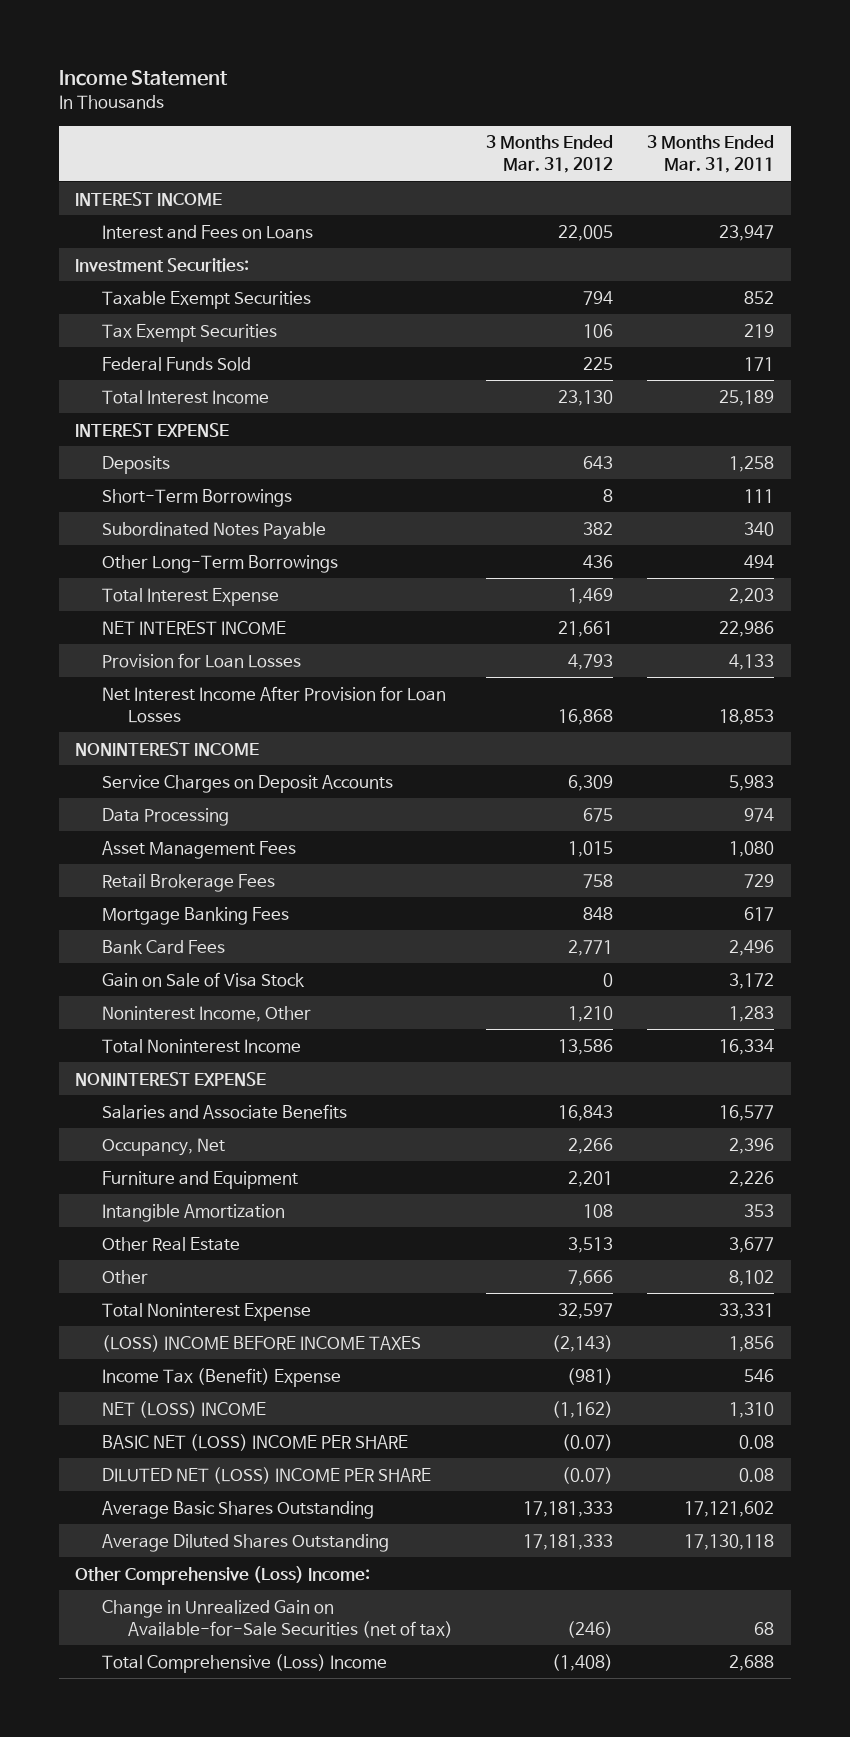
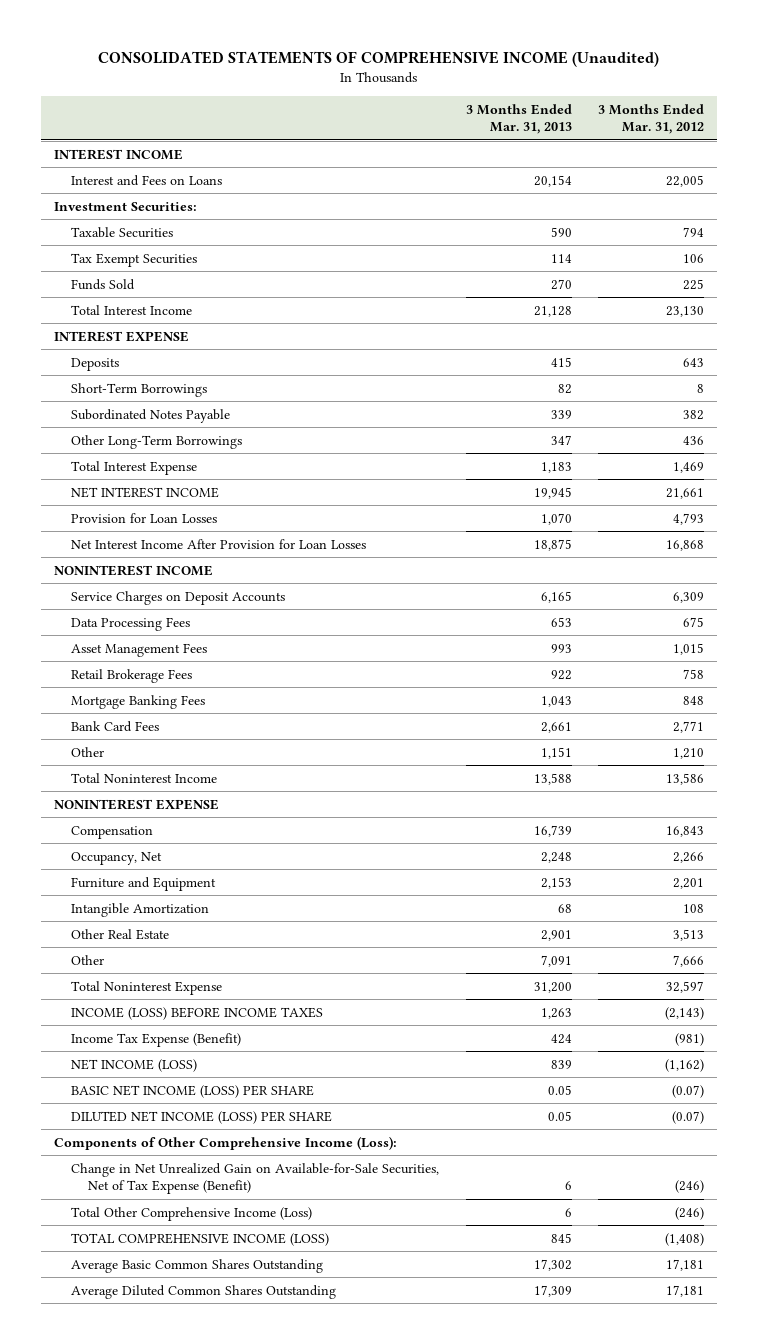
- Income Statement
+ CONSOLIDATED STATEMENTS OF COMPREHENSIVE INCOME (Unaudited)
- | 3 Months Ended Mar. 31, 2012 | 3 Months Ended Mar. 31, 2011
+ | 3 Months Ended Mar. 31, 2013 | 3 Months Ended Mar. 31, 2012
- Taxable Exempt Securities | 794 | 852
+ Taxable Securities | 590 | 794
- Federal Funds Sold | 225 | 171
+ Funds Sold | 270 | 225
- Data Processing | 675 | 974
+ Data Processing Fees | 653 | 675
- Gain on Sale of Visa Stock | 0 | 3,172
- Noninterest Income, Other | 1,210 | 1,283
+ Other | 1,151 | 1,210
- Salaries and Associate Benefits | 16,843 | 16,577
+ Compensation | 16,739 | 16,843
- (LOSS) INCOME BEFORE INCOME TAXES | (2,143) | 1,856
- Income Tax (Benefit) Expense | (981) | 546
- NET (LOSS) INCOME | (1,162) | 1,310
- BASIC NET (LOSS) INCOME PER SHARE | (0.07) | 0.08
- DILUTED NET (LOSS) INCOME PER SHARE | (0.07) | 0.08
- Average Basic Shares Outstanding | 17,181,333 | 17,121,602
- Average Diluted Shares Outstanding | 17,181,333 | 17,130,118
- Other Comprehensive (Loss) Income:
- Change in Unrealized Gain on Available-for-Sale Securities (net of tax) | (246) | 68
- Total Comprehensive (Loss) Income | (1,408) | 2,688
+ INCOME (LOSS) BEFORE INCOME TAXES | 1,263 | (2,143)
+ Income Tax Expense (Benefit) | 424 | (981)
+ NET INCOME (LOSS) | 839 | (1,162)
+ BASIC NET INCOME (LOSS) PER SHARE | 0.05 | (0.07)
+ DILUTED NET INCOME (LOSS) PER SHARE | 0.05 | (0.07)
+ Components of Other Comprehensive Income (Loss):
+ Change in Net Unrealized Gain on Available-for-Sale Securities, Net of Tax Expense (Benefit) | 6 | (246)
+ Total Other Comprehensive Income (Loss) | 6 | (246)
+ TOTAL COMPREHENSIVE INCOME (LOSS) | 845 | (1,408)
+ Average Basic Common Shares Outstanding | 17,302 | 17,181
+ Average Diluted Common Shares Outstanding | 17,309 | 17,181

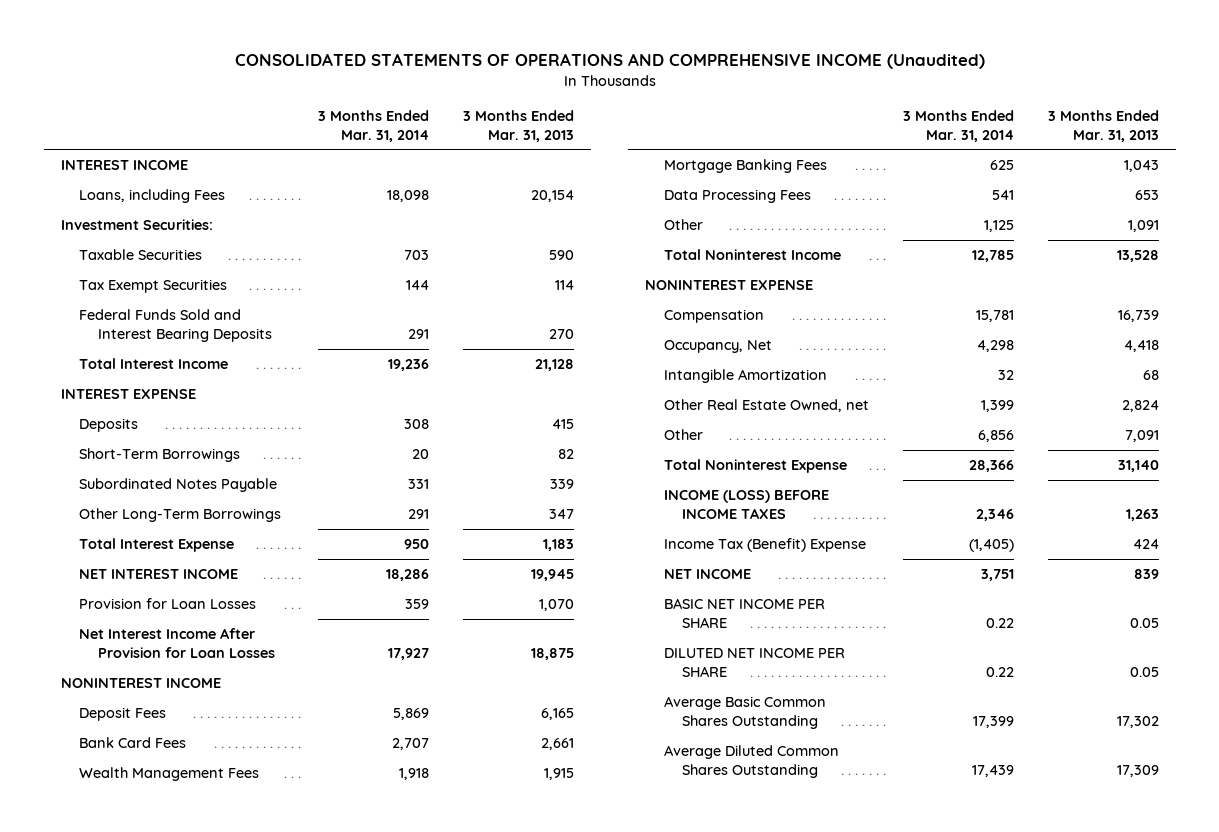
- CONSOLIDATED STATEMENTS OF COMPREHENSIVE INCOME (Unaudited)
+ CONSOLIDATED STATEMENTS OF OPERATIONS AND COMPREHENSIVE INCOME (Unaudited)
- | 3 Months Ended Mar. 31, 2013 | 3 Months Ended Mar. 31, 2012
+ | 3 Months Ended Mar. 31, 2014 | 3 Months Ended Mar. 31, 2013
- Interest and Fees on Loans | 20,154 | 22,005
+ Loans, including Fees | 18,098 | 20,154
- Funds Sold | 270 | 225
+ Federal Funds Sold and Interest Bearing Deposits | 291 | 270
- Service Charges on Deposit Accounts | 6,165 | 6,309
- Asset Management Fees | 993 | 1,015
- Retail Brokerage Fees | 922 | 758
+ Deposit Fees | 5,869 | 6,165
- Other | 1,151 | 1,210
- Total Noninterest Income | 13,588 | 13,586
+ Wealth Management Fees | 1,918 | 1,915
moved down: Mortgage Banking Fees | 625 | 1,043
moved down: Data Processing Fees | 541 | 653
+ Other | 1,125 | 1,091
+ Total Noninterest Income | 12,785 | 13,528
- Occupancy, Net | 2,248 | 2,266
- Furniture and Equipment | 2,153 | 2,201
+ Occupancy, Net | 4,298 | 4,418
- Other Real Estate | 2,901 | 3,513
+ Other Real Estate Owned, net | 1,399 | 2,824
- Total Noninterest Expense | 31,200 | 32,597
+ Total Noninterest Expense | 28,366 | 31,140
- Income Tax Expense (Benefit) | 424 | (981)
- NET INCOME (LOSS) | 839 | (1,162)
- BASIC NET INCOME (LOSS) PER SHARE | 0.05 | (0.07)
- DILUTED NET INCOME (LOSS) PER SHARE | 0.05 | (0.07)
- Components of Other Comprehensive Income (Loss):
- Change in Net Unrealized Gain on Available-for-Sale Securities, Net of Tax Expense (Benefit) | 6 | (246)
- Total Other Comprehensive Income (Loss) | 6 | (246)
- TOTAL COMPREHENSIVE INCOME (LOSS) | 845 | (1,408)
+ Income Tax (Benefit) Expense | (1,405) | 424
+ NET INCOME | 3,751 | 839
+ BASIC NET INCOME PER SHARE | 0.22 | 0.05
+ DILUTED NET INCOME PER SHARE | 0.22 | 0.05

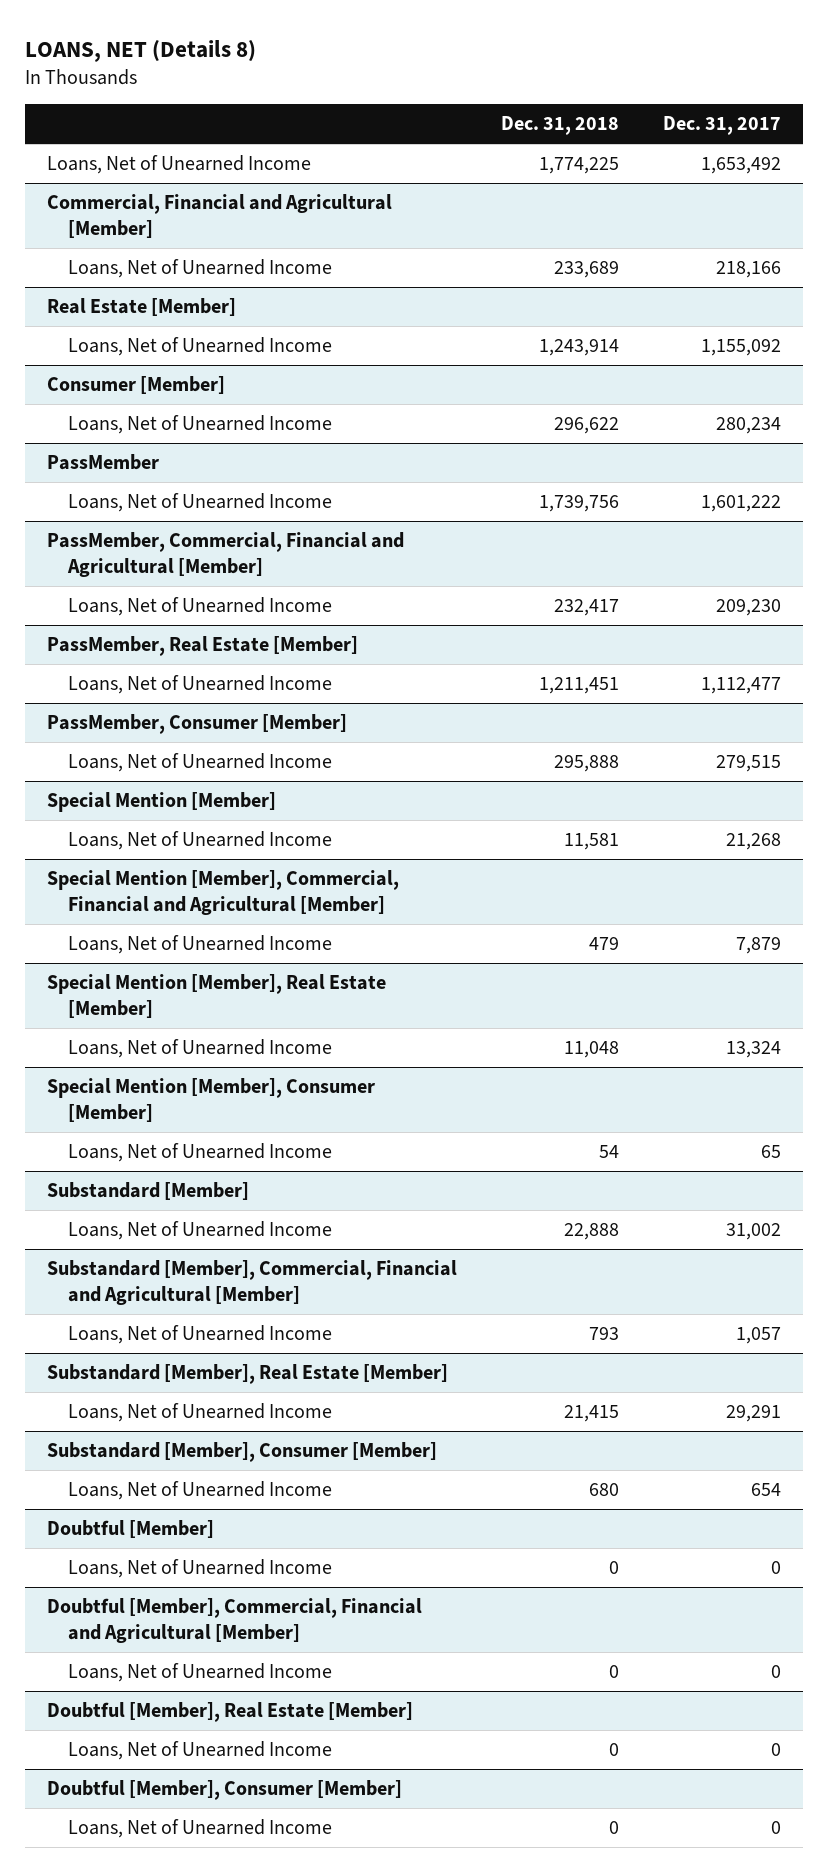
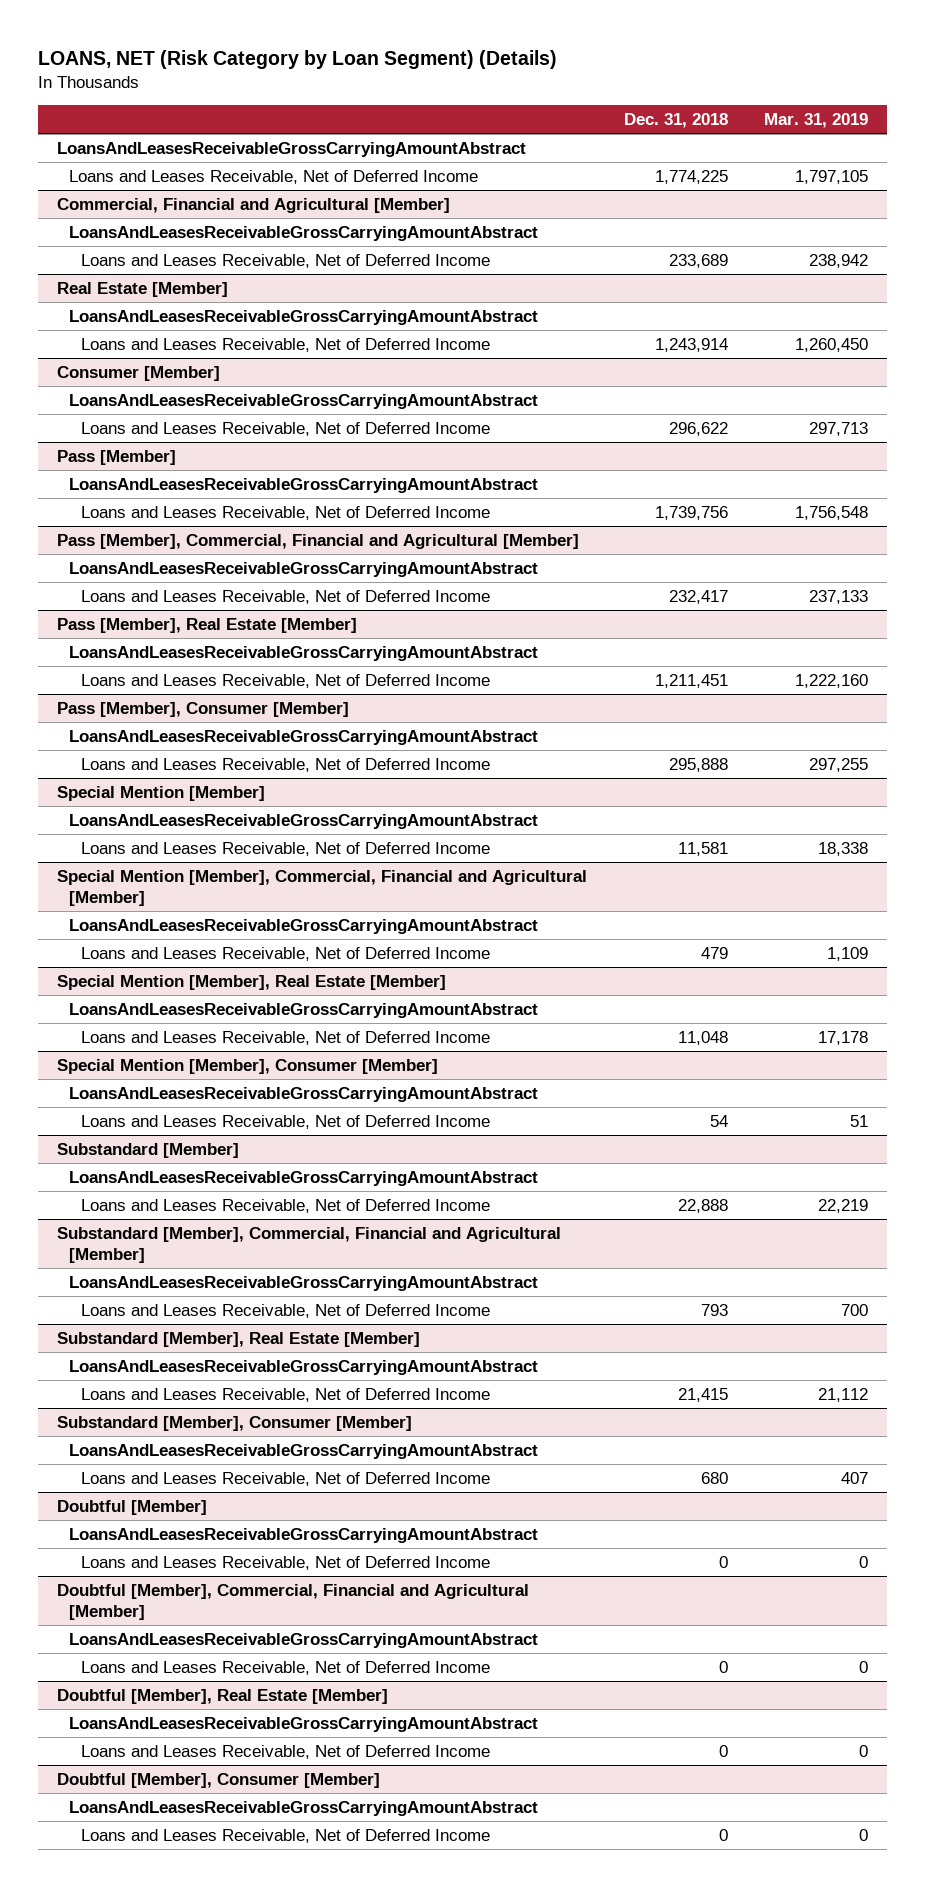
- LOANS, NET (Details 8)
+ LOANS, NET (Risk Category by Loan Segment) (Details)
- | Dec. 31, 2018 | Dec. 31, 2017
+ | Dec. 31, 2018 | Mar. 31, 2019
- Loans, Net of Unearned Income | 1,774,225 | 1,653,492
+ LoansAndLeasesReceivableGrossCarryingAmountAbstract
+ Loans and Leases Receivable, Net of Deferred Income | 1,774,225 | 1,797,105
@ Commercial, Financial and Agricultural [Member]
- Loans, Net of Unearned Income | 233,689 | 218,166
+ LoansAndLeasesReceivableGrossCarryingAmountAbstract
+ Loans and Leases Receivable, Net of Deferred Income | 233,689 | 238,942
@ Real Estate [Member]
- Loans, Net of Unearned Income | 1,243,914 | 1,155,092
+ LoansAndLeasesReceivableGrossCarryingAmountAbstract
+ Loans and Leases Receivable, Net of Deferred Income | 1,243,914 | 1,260,450
@ Consumer [Member]
- Loans, Net of Unearned Income | 296,622 | 280,234
- PassMember
- Loans, Net of Unearned Income | 1,739,756 | 1,601,222
- PassMember, Commercial, Financial and Agricultural [Member]
- Loans, Net of Unearned Income | 232,417 | 209,230
- PassMember, Real Estate [Member]
- Loans, Net of Unearned Income | 1,211,451 | 1,112,477
- PassMember, Consumer [Member]
- Loans, Net of Unearned Income | 295,888 | 279,515
@ Consumer [Member]
+ LoansAndLeasesReceivableGrossCarryingAmountAbstract
+ Loans and Leases Receivable, Net of Deferred Income | 296,622 | 297,713
+ Pass [Member]
+ LoansAndLeasesReceivableGrossCarryingAmountAbstract
+ Loans and Leases Receivable, Net of Deferred Income | 1,739,756 | 1,756,548
+ Pass [Member], Commercial, Financial and Agricultural [Member]
+ LoansAndLeasesReceivableGrossCarryingAmountAbstract
+ Loans and Leases Receivable, Net of Deferred Income | 232,417 | 237,133
+ Pass [Member], Real Estate [Member]
+ LoansAndLeasesReceivableGrossCarryingAmountAbstract
+ Loans and Leases Receivable, Net of Deferred Income | 1,211,451 | 1,222,160
+ Pass [Member], Consumer [Member]
+ LoansAndLeasesReceivableGrossCarryingAmountAbstract
+ Loans and Leases Receivable, Net of Deferred Income | 295,888 | 297,255
@ Special Mention [Member]
- Loans, Net of Unearned Income | 11,581 | 21,268
+ LoansAndLeasesReceivableGrossCarryingAmountAbstract
+ Loans and Leases Receivable, Net of Deferred Income | 11,581 | 18,338
@ Special Mention [Member], Commercial, Financial and Agricultural [Member]
- Loans, Net of Unearned Income | 479 | 7,879
+ LoansAndLeasesReceivableGrossCarryingAmountAbstract
+ Loans and Leases Receivable, Net of Deferred Income | 479 | 1,109
@ Special Mention [Member], Real Estate [Member]
- Loans, Net of Unearned Income | 11,048 | 13,324
+ LoansAndLeasesReceivableGrossCarryingAmountAbstract
+ Loans and Leases Receivable, Net of Deferred Income | 11,048 | 17,178
@ Special Mention [Member], Consumer [Member]
- Loans, Net of Unearned Income | 54 | 65
+ LoansAndLeasesReceivableGrossCarryingAmountAbstract
+ Loans and Leases Receivable, Net of Deferred Income | 54 | 51
@ Substandard [Member]
- Loans, Net of Unearned Income | 22,888 | 31,002
+ LoansAndLeasesReceivableGrossCarryingAmountAbstract
+ Loans and Leases Receivable, Net of Deferred Income | 22,888 | 22,219
@ Substandard [Member], Commercial, Financial and Agricultural [Member]
- Loans, Net of Unearned Income | 793 | 1,057
+ LoansAndLeasesReceivableGrossCarryingAmountAbstract
+ Loans and Leases Receivable, Net of Deferred Income | 793 | 700
@ Substandard [Member], Real Estate [Member]
- Loans, Net of Unearned Income | 21,415 | 29,291
+ LoansAndLeasesReceivableGrossCarryingAmountAbstract
+ Loans and Leases Receivable, Net of Deferred Income | 21,415 | 21,112
@ Substandard [Member], Consumer [Member]
- Loans, Net of Unearned Income | 680 | 654
+ LoansAndLeasesReceivableGrossCarryingAmountAbstract
+ Loans and Leases Receivable, Net of Deferred Income | 680 | 407
@ Doubtful [Member]
- Loans, Net of Unearned Income | 0 | 0
+ LoansAndLeasesReceivableGrossCarryingAmountAbstract
+ Loans and Leases Receivable, Net of Deferred Income | 0 | 0
@ Doubtful [Member], Commercial, Financial and Agricultural [Member]
- Loans, Net of Unearned Income | 0 | 0
+ LoansAndLeasesReceivableGrossCarryingAmountAbstract
+ Loans and Leases Receivable, Net of Deferred Income | 0 | 0
@ Doubtful [Member], Real Estate [Member]
- Loans, Net of Unearned Income | 0 | 0
+ LoansAndLeasesReceivableGrossCarryingAmountAbstract
+ Loans and Leases Receivable, Net of Deferred Income | 0 | 0
@ Doubtful [Member], Consumer [Member]
- Loans, Net of Unearned Income | 0 | 0
+ LoansAndLeasesReceivableGrossCarryingAmountAbstract
+ Loans and Leases Receivable, Net of Deferred Income | 0 | 0

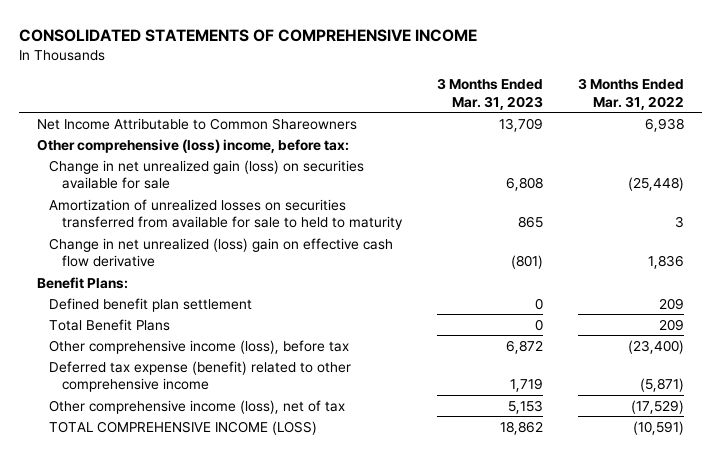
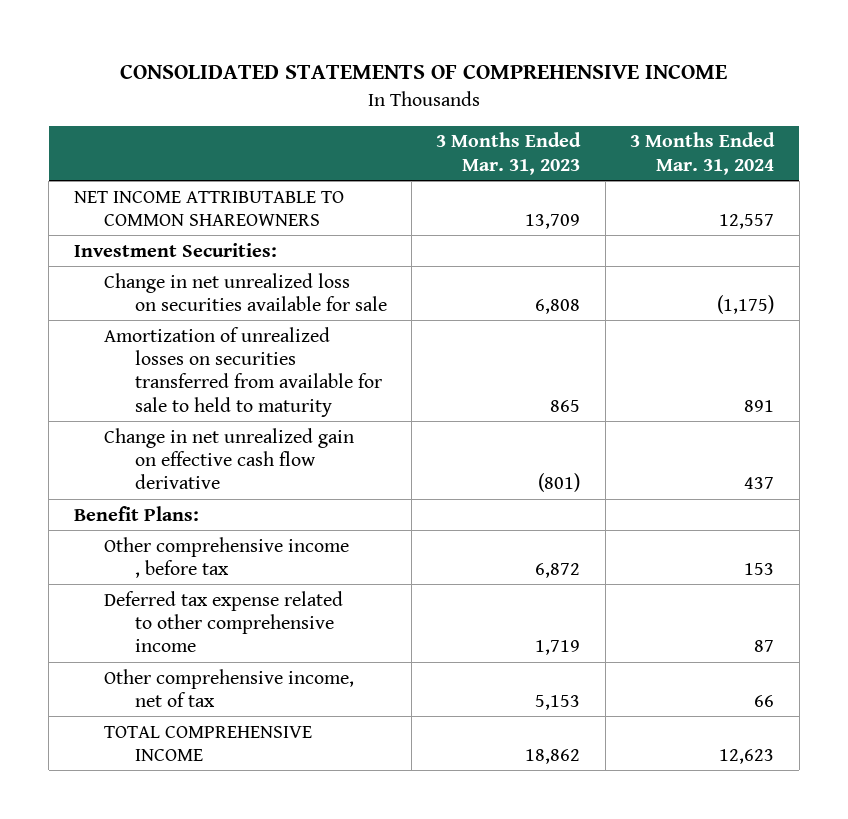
- | 3 Months Ended Mar. 31, 2023 | 3 Months Ended Mar. 31, 2022
+ | 3 Months Ended Mar. 31, 2023 | 3 Months Ended Mar. 31, 2024
- Net Income Attributable to Common Shareowners | 13,709 | 6,938
- Other comprehensive (loss) income, before tax:
- Change in net unrealized gain (loss) on securities available for sale | 6,808 | (25,448)
+ NET INCOME ATTRIBUTABLE TO COMMON SHAREOWNERS | 13,709 | 12,557
+ Investment Securities:
+ Change in net unrealized loss on securities available for sale | 6,808 | (1,175)
- Change in net unrealized (loss) gain on effective cash flow derivative | (801) | 1,836
+ Change in net unrealized gain on effective cash flow derivative | (801) | 437
- Defined benefit plan settlement | 0 | 209
- Total Benefit Plans | 0 | 209
- Other comprehensive income (loss), before tax | 6,872 | (23,400)
- Deferred tax expense (benefit) related to other comprehensive income | 1,719 | (5,871)
- Other comprehensive income (loss), net of tax | 5,153 | (17,529)
- TOTAL COMPREHENSIVE INCOME (LOSS) | 18,862 | (10,591)
+ Other comprehensive income , before tax | 6,872 | 153
+ Deferred tax expense related to other comprehensive income | 1,719 | 87
+ Other comprehensive income, net of tax | 5,153 | 66
+ TOTAL COMPREHENSIVE INCOME | 18,862 | 12,623

